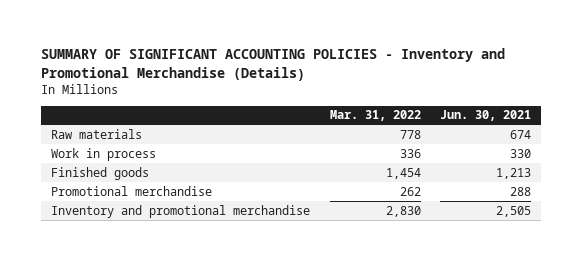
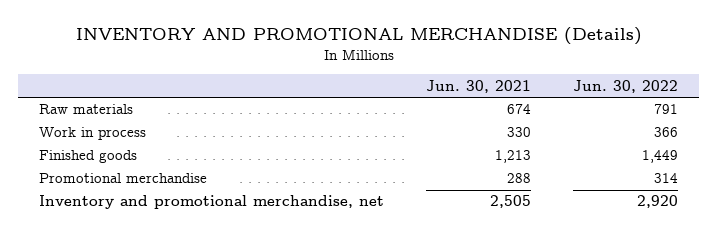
- SUMMARY OF SIGNIFICANT ACCOUNTING POLICIES - Inventory and Promotional Merchandise (Details)
+ INVENTORY AND PROMOTIONAL MERCHANDISE (Details)
- | Mar. 31, 2022 | Jun. 30, 2021
+ | Jun. 30, 2021 | Jun. 30, 2022
- Inventory and promotional merchandise | 2,830 | 2,505
+ Inventory and promotional merchandise, net | 2,505 | 2,920

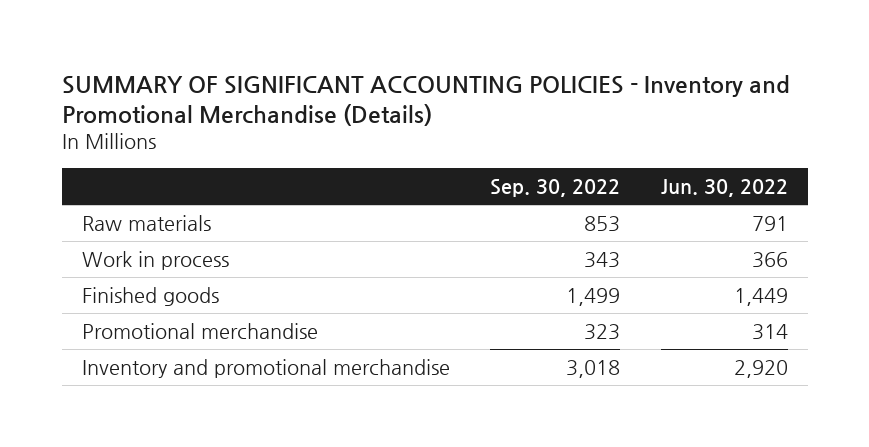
- INVENTORY AND PROMOTIONAL MERCHANDISE (Details)
+ SUMMARY OF SIGNIFICANT ACCOUNTING POLICIES - Inventory and Promotional Merchandise (Details)
- | Jun. 30, 2021 | Jun. 30, 2022
+ | Sep. 30, 2022 | Jun. 30, 2022
- Inventory and promotional merchandise, net | 2,505 | 2,920
+ Inventory and promotional merchandise | 3,018 | 2,920

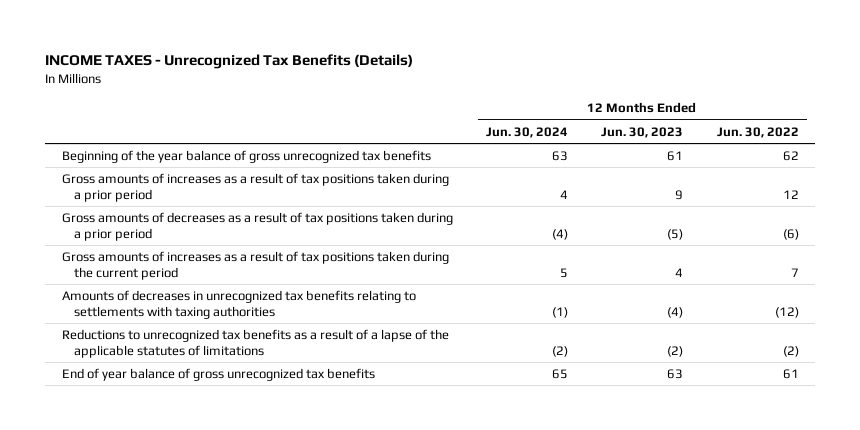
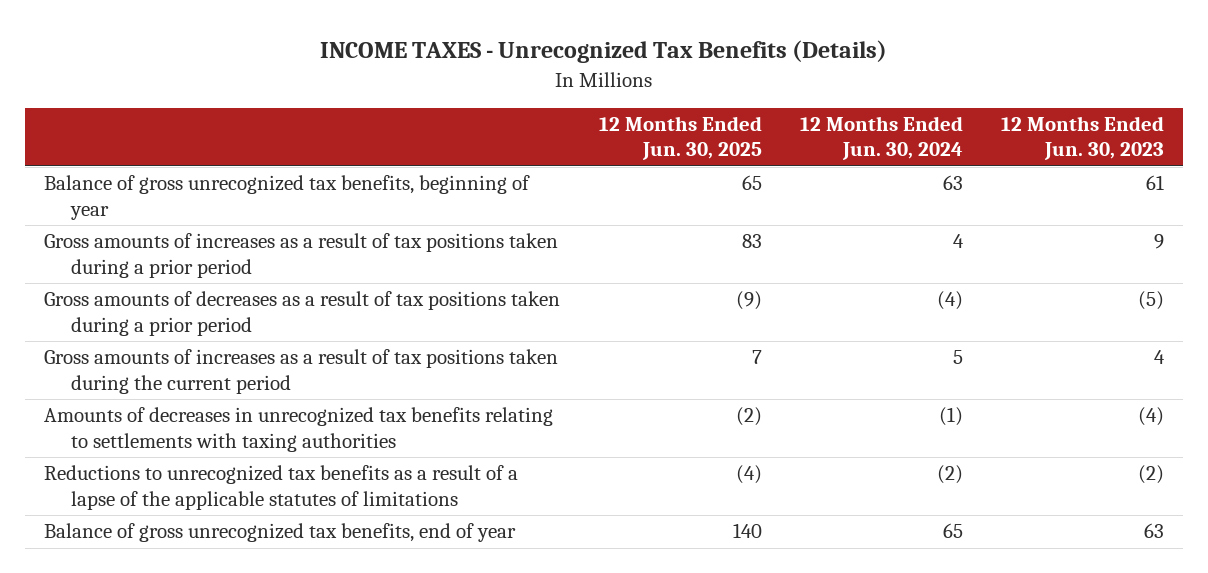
- | 12 Months Ended Jun. 30, 2024 | 12 Months Ended Jun. 30, 2023 | 12 Months Ended Jun. 30, 2022
+ | 12 Months Ended Jun. 30, 2025 | 12 Months Ended Jun. 30, 2024 | 12 Months Ended Jun. 30, 2023
- Beginning of the year balance of gross unrecognized tax benefits | 63 | 61 | 62
+ Balance of gross unrecognized tax benefits, beginning of year | 65 | 63 | 61
- End of year balance of gross unrecognized tax benefits | 65 | 63 | 61
+ Balance of gross unrecognized tax benefits, end of year | 140 | 65 | 63

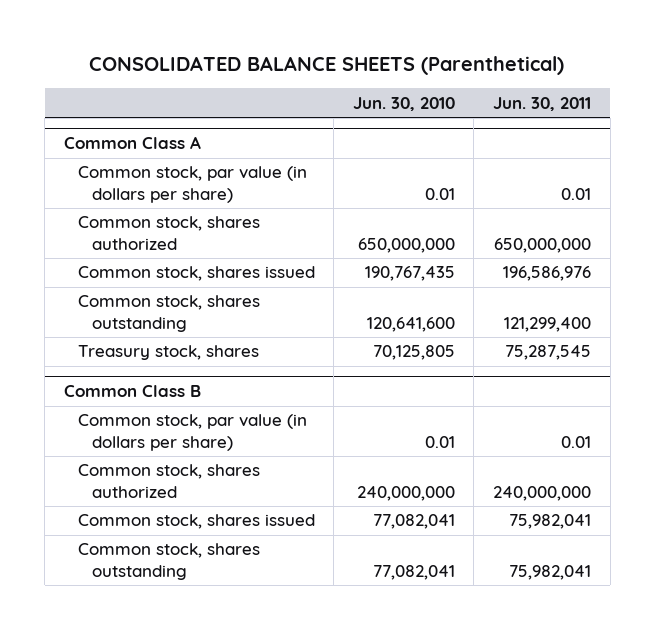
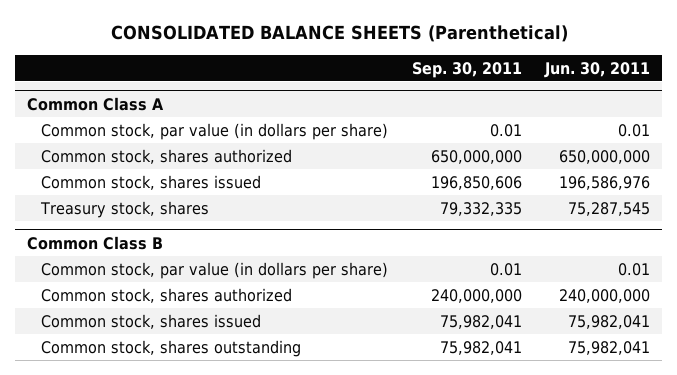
- | Jun. 30, 2010 | Jun. 30, 2011
+ | Sep. 30, 2011 | Jun. 30, 2011
@ Common Class A
- Common stock, shares outstanding | 120,641,600 | 121,299,400

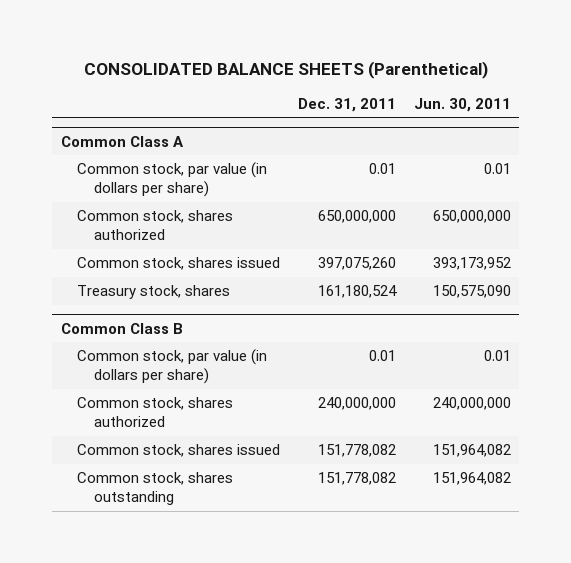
- | Sep. 30, 2011 | Jun. 30, 2011
+ | Dec. 31, 2011 | Jun. 30, 2011
@ Common Class A
- Common stock, shares issued | 196,850,606 | 196,586,976
- Treasury stock, shares | 79,332,335 | 75,287,545
+ Common stock, shares issued | 397,075,260 | 393,173,952
+ Treasury stock, shares | 161,180,524 | 150,575,090
@ Common Class B
- Common stock, shares issued | 75,982,041 | 75,982,041
- Common stock, shares outstanding | 75,982,041 | 75,982,041
+ Common stock, shares issued | 151,778,082 | 151,964,082
+ Common stock, shares outstanding | 151,778,082 | 151,964,082

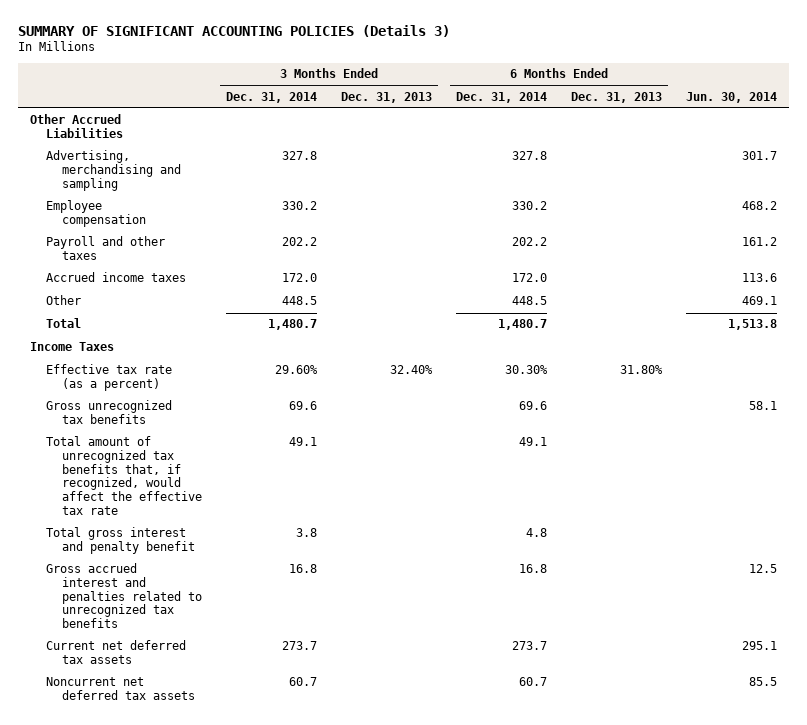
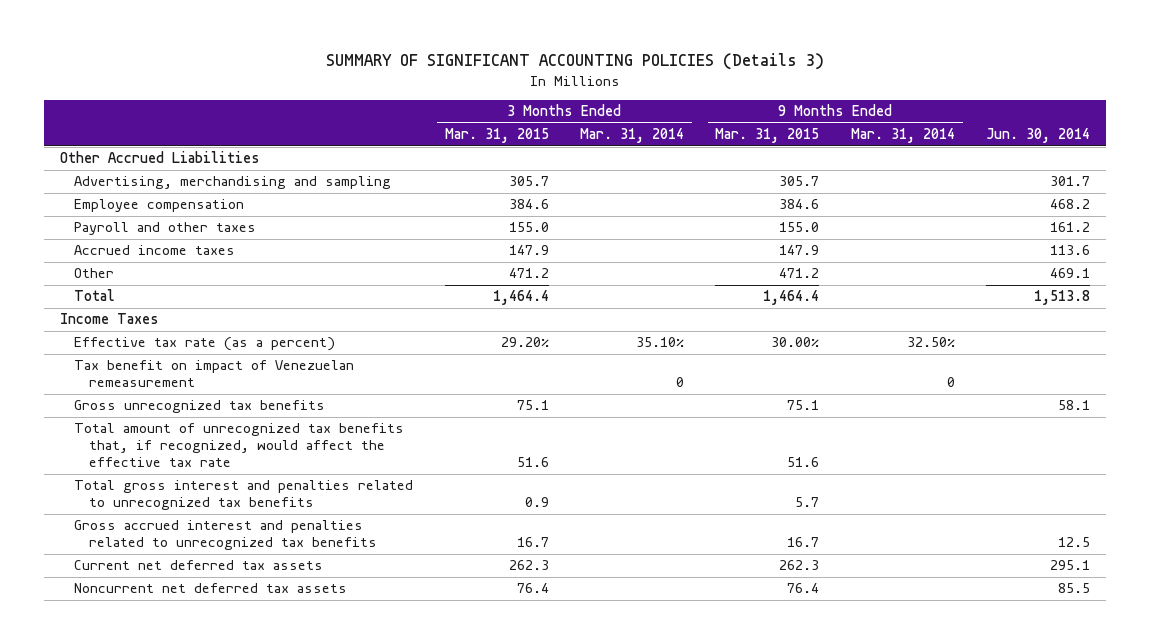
- | 3 Months Ended Dec. 31, 2014 | 3 Months Ended Dec. 31, 2013 | 6 Months Ended Dec. 31, 2014 | 6 Months Ended Dec. 31, 2013 | Jun. 30, 2014
+ | 3 Months Ended Mar. 31, 2015 | 3 Months Ended Mar. 31, 2014 | 9 Months Ended Mar. 31, 2015 | 9 Months Ended Mar. 31, 2014 | Jun. 30, 2014
+ Tax benefit on impact of Venezuelan remeasurement | | 0 | | 0 |
- Total gross interest and penalty benefit | 3.8 | | 4.8 | |
+ Total gross interest and penalties related to unrecognized tax benefits | 0.9 | | 5.7 | |

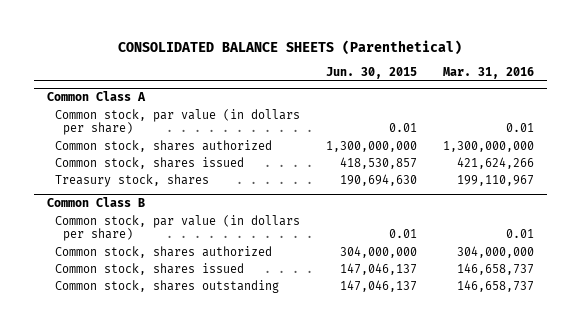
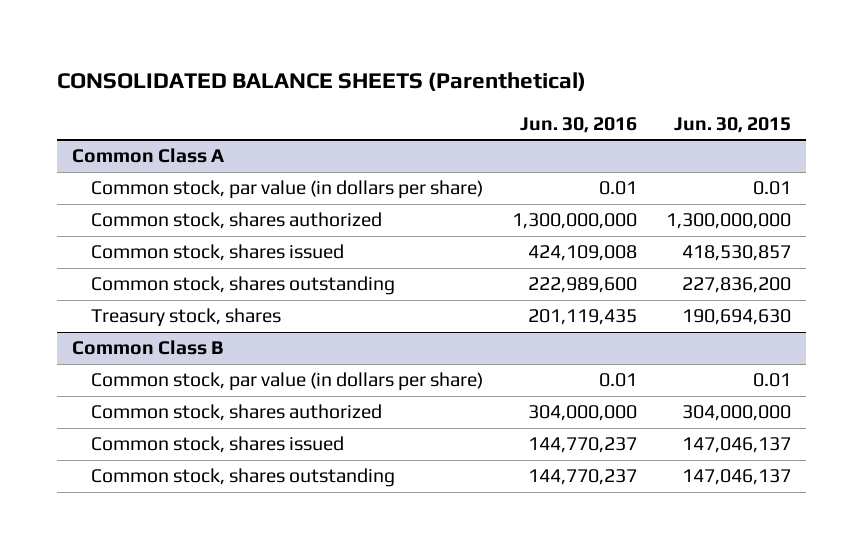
- | Jun. 30, 2015 | Mar. 31, 2016
+ | Jun. 30, 2016 | Jun. 30, 2015
@ Common Class A
+ Common stock, shares outstanding | 222,989,600 | 227,836,200

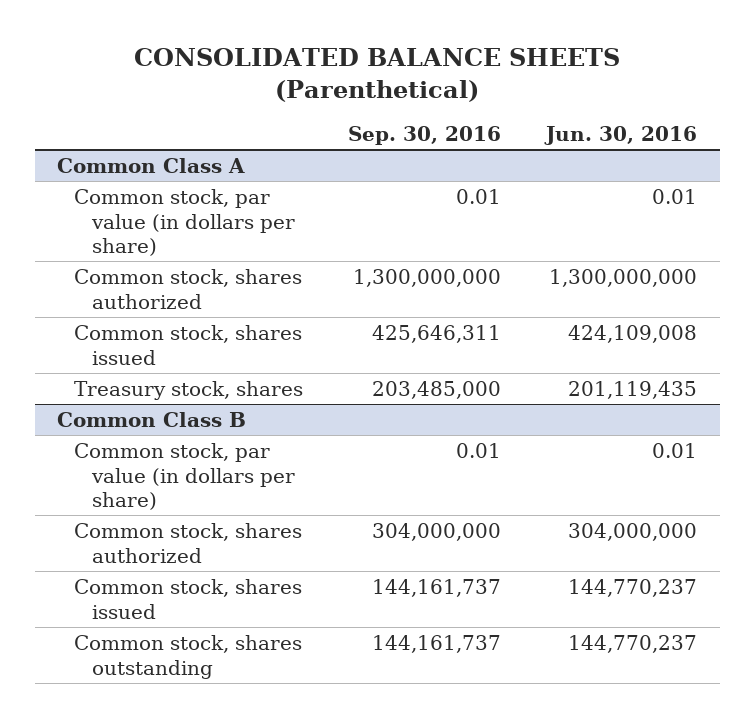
- | Jun. 30, 2016 | Jun. 30, 2015
+ | Sep. 30, 2016 | Jun. 30, 2016
@ Common Class A
- Common stock, shares outstanding | 222,989,600 | 227,836,200

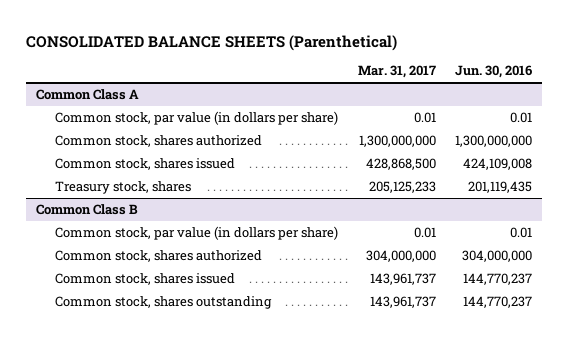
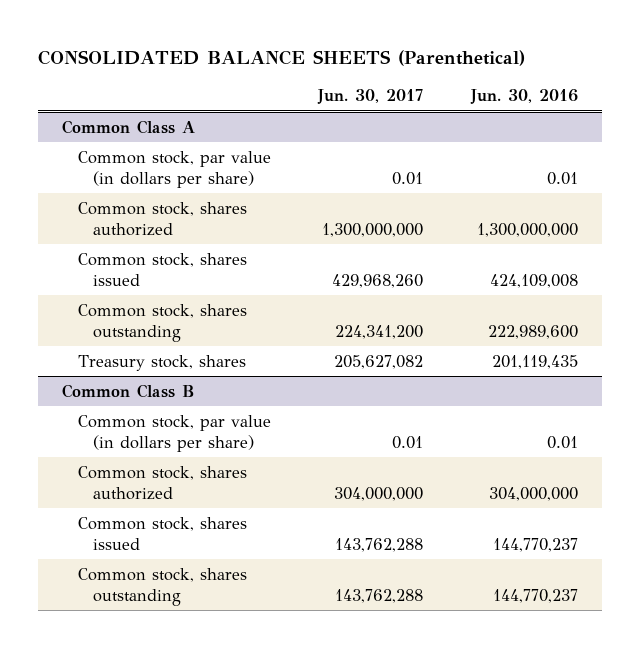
- | Mar. 31, 2017 | Jun. 30, 2016
+ | Jun. 30, 2017 | Jun. 30, 2016
@ Common Class A
+ Common stock, shares outstanding | 224,341,200 | 222,989,600

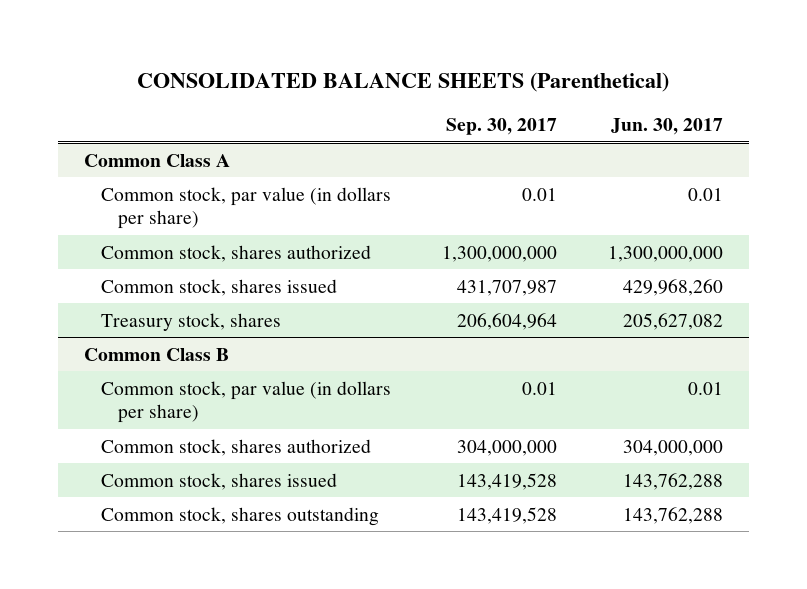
- | Jun. 30, 2017 | Jun. 30, 2016
+ | Sep. 30, 2017 | Jun. 30, 2017
@ Common Class A
- Common stock, shares outstanding | 224,341,200 | 222,989,600

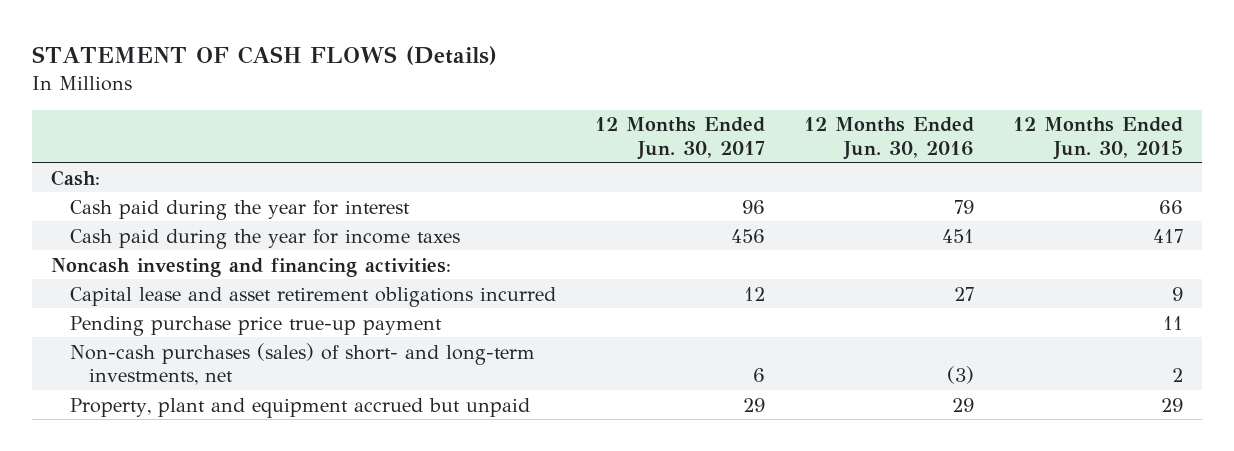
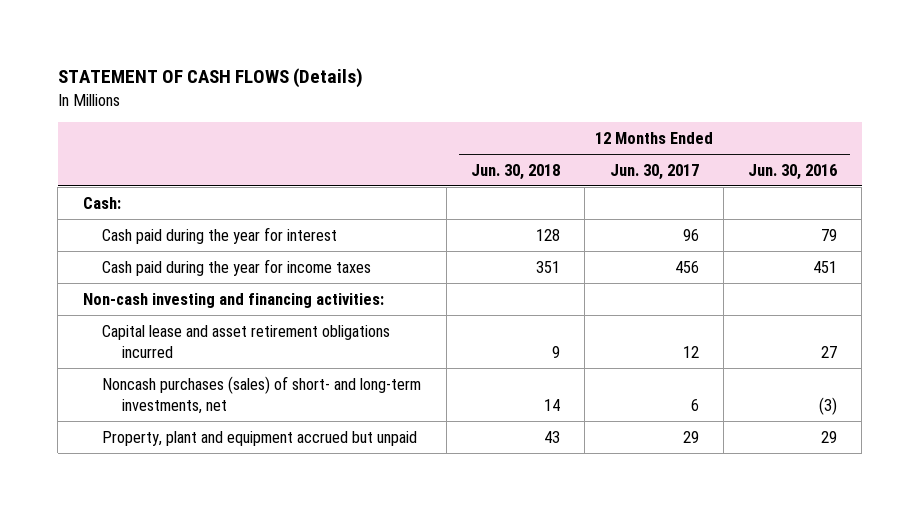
- | 12 Months Ended Jun. 30, 2017 | 12 Months Ended Jun. 30, 2016 | 12 Months Ended Jun. 30, 2015
+ | 12 Months Ended Jun. 30, 2018 | 12 Months Ended Jun. 30, 2017 | 12 Months Ended Jun. 30, 2016
- Noncash investing and financing activities:
+ Non-cash investing and financing activities:
- Pending purchase price true-up payment | | | 11
- Non-cash purchases (sales) of short- and long-term investments, net | 6 | (3) | 2
+ Noncash purchases (sales) of short- and long-term investments, net | 14 | 6 | (3)

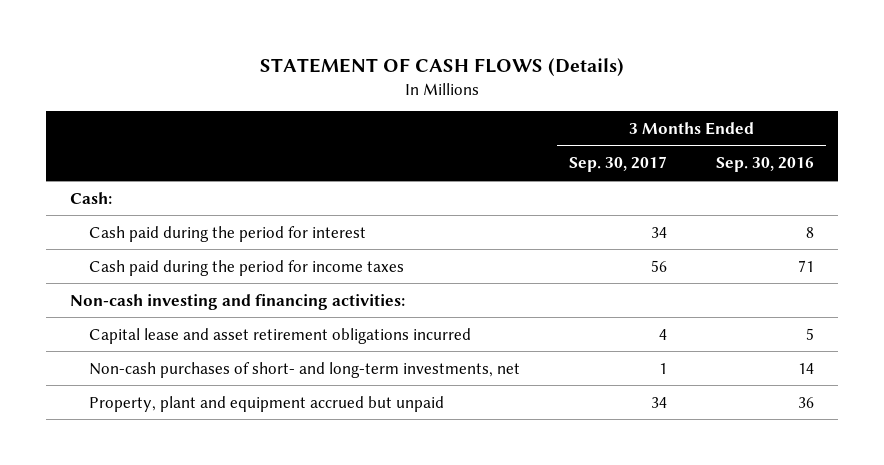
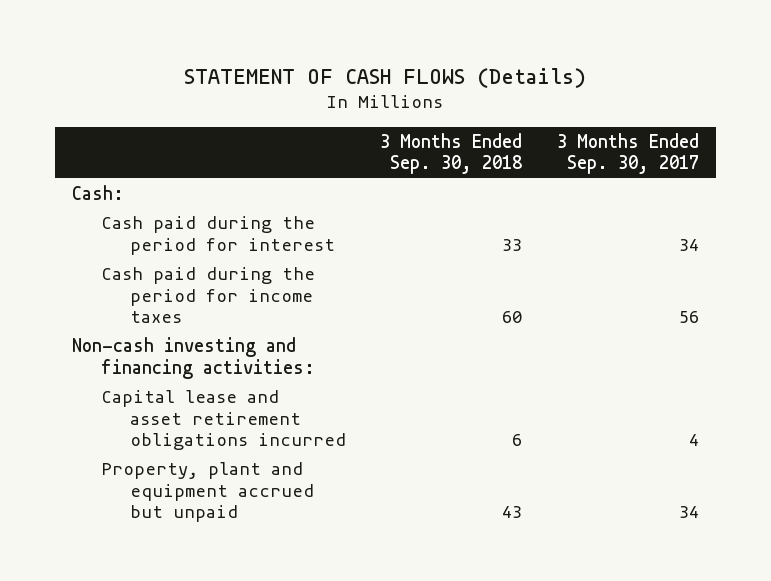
- | 3 Months Ended Sep. 30, 2017 | 3 Months Ended Sep. 30, 2016
+ | 3 Months Ended Sep. 30, 2018 | 3 Months Ended Sep. 30, 2017
- Non-cash purchases of short- and long-term investments, net | 1 | 14

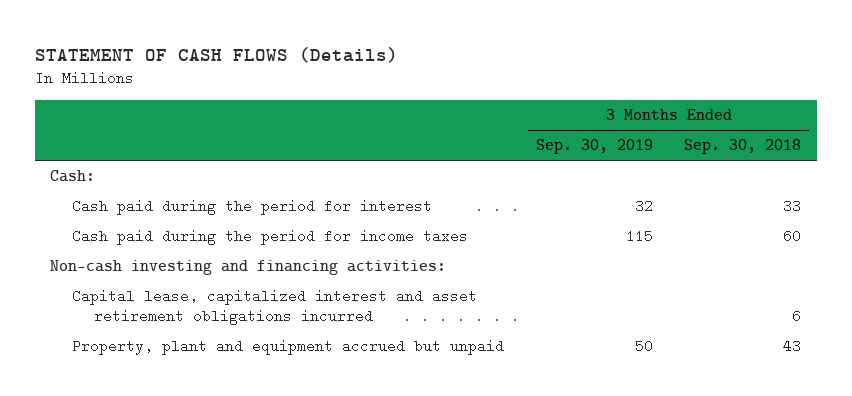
- | 3 Months Ended Sep. 30, 2018 | 3 Months Ended Sep. 30, 2017
+ | 3 Months Ended Sep. 30, 2019 | 3 Months Ended Sep. 30, 2018
- Capital lease and asset retirement obligations incurred | 6 | 4
+ Capital lease, capitalized interest and asset retirement obligations incurred | | 6

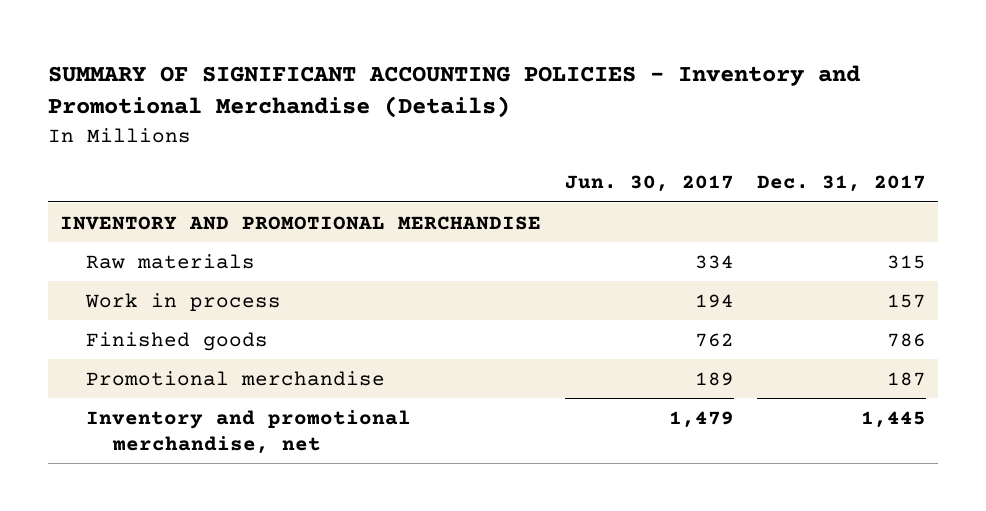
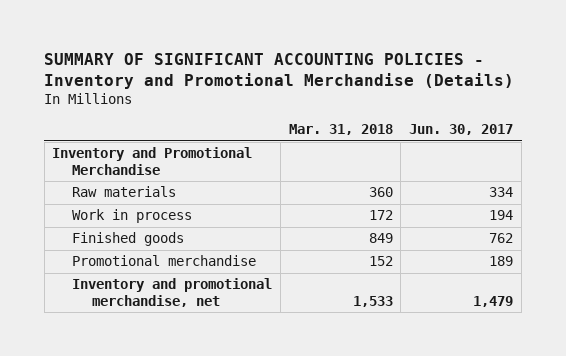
- | Jun. 30, 2017 | Dec. 31, 2017
+ | Mar. 31, 2018 | Jun. 30, 2017
- INVENTORY AND PROMOTIONAL MERCHANDISE
+ Inventory and Promotional Merchandise

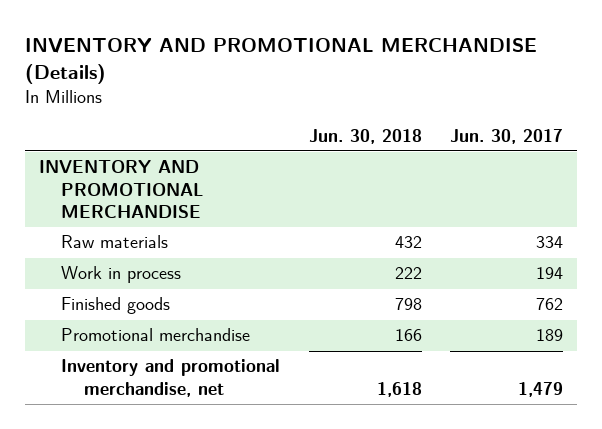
- SUMMARY OF SIGNIFICANT ACCOUNTING POLICIES - Inventory and Promotional Merchandise (Details)
+ INVENTORY AND PROMOTIONAL MERCHANDISE (Details)
- | Mar. 31, 2018 | Jun. 30, 2017
+ | Jun. 30, 2018 | Jun. 30, 2017
- Inventory and Promotional Merchandise
+ INVENTORY AND PROMOTIONAL MERCHANDISE

